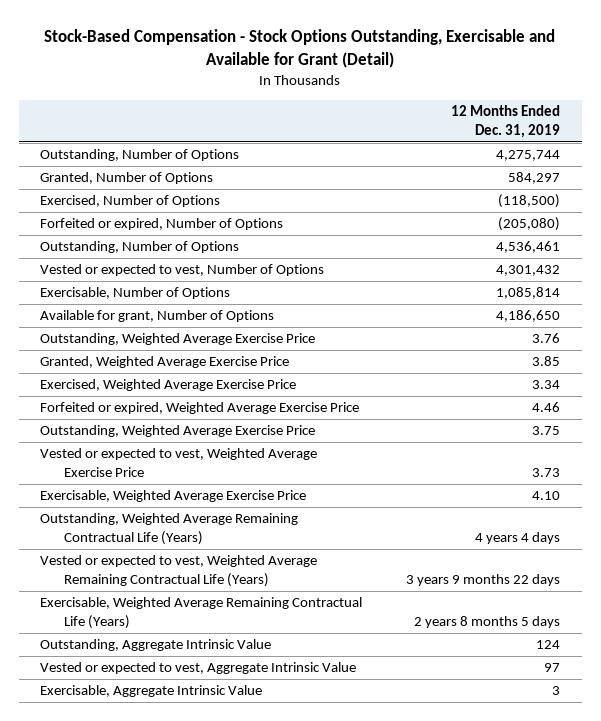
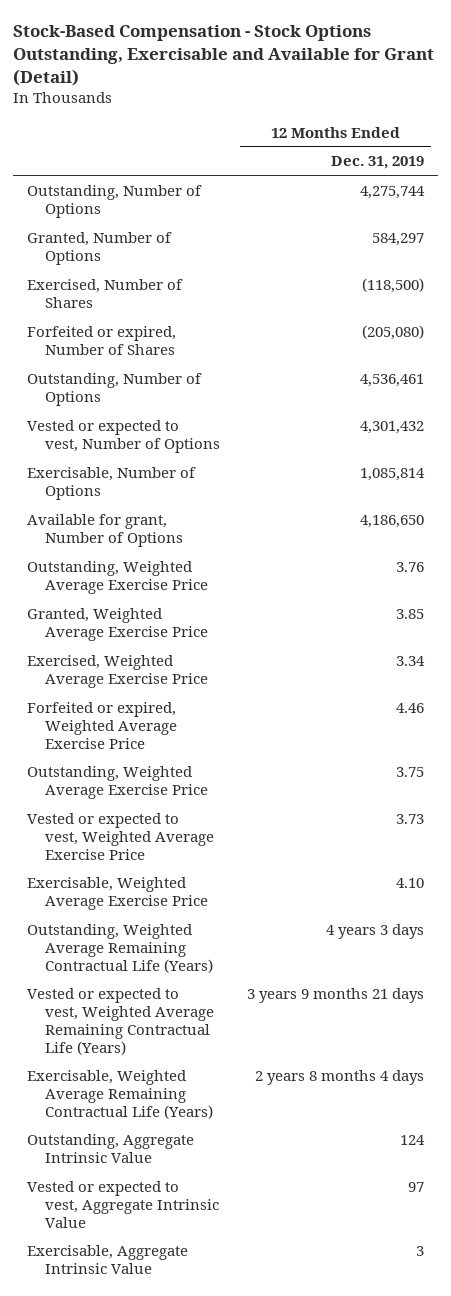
- Exercised, Number of Options | (118,500)
- Forfeited or expired, Number of Options | (205,080)
+ Exercised, Number of Shares | (118,500)
+ Forfeited or expired, Number of Shares | (205,080)
- Outstanding, Weighted Average Remaining Contractual Life (Years) | 4 years 4 days
- Vested or expected to vest, Weighted Average Remaining Contractual Life (Years) | 3 years 9 months 22 days
- Exercisable, Weighted Average Remaining Contractual Life (Years) | 2 years 8 months 5 days
+ Outstanding, Weighted Average Remaining Contractual Life (Years) | 4 years 3 days
+ Vested or expected to vest, Weighted Average Remaining Contractual Life (Years) | 3 years 9 months 21 days
+ Exercisable, Weighted Average Remaining Contractual Life (Years) | 2 years 8 months 4 days

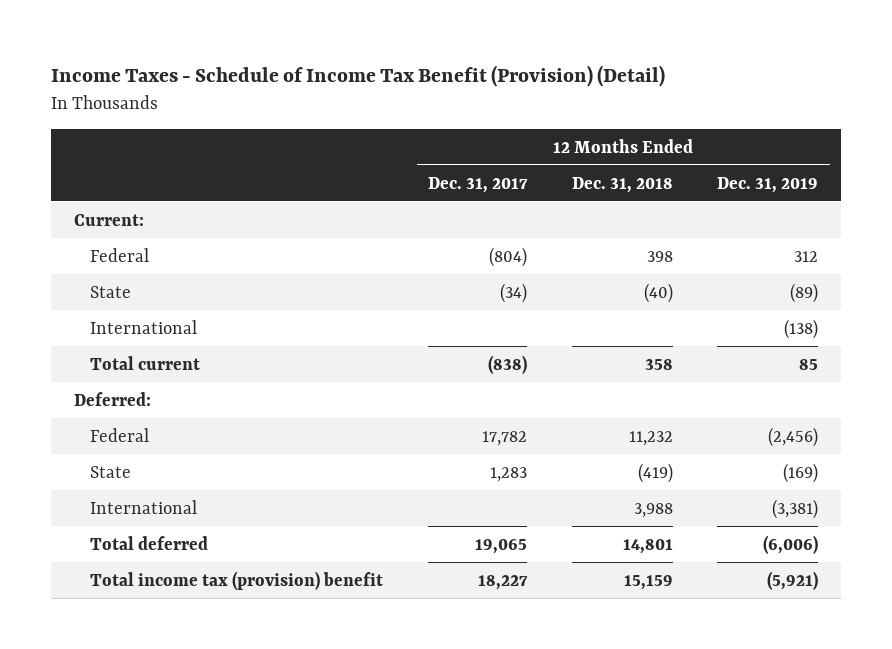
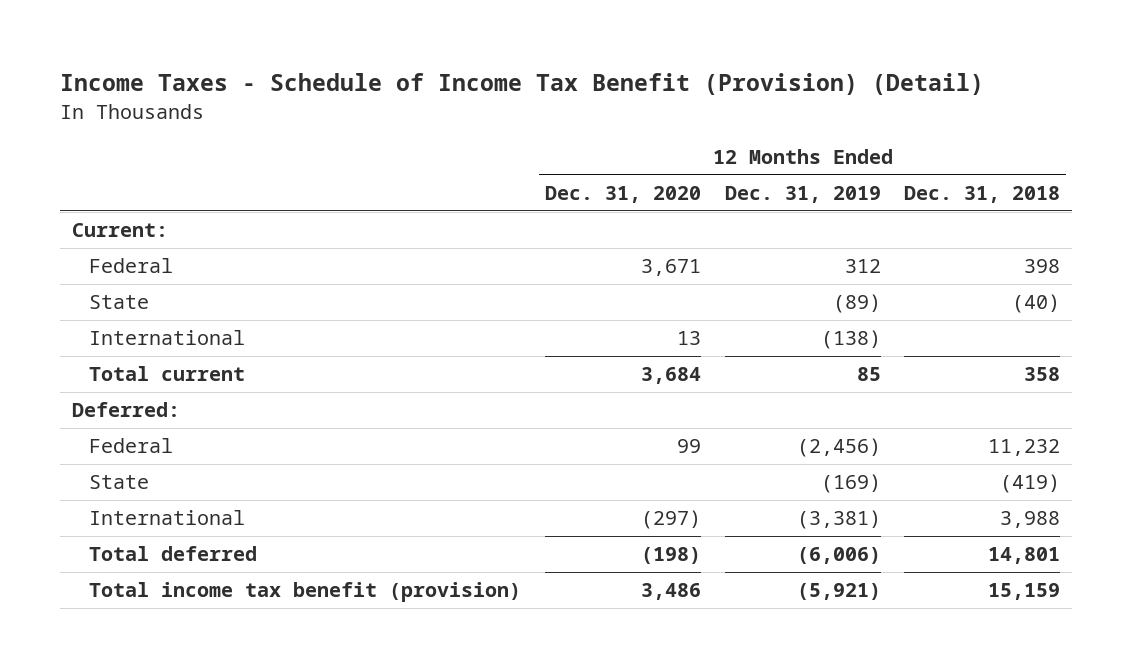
- | 12 Months Ended Dec. 31, 2017 | 12 Months Ended Dec. 31, 2018 | 12 Months Ended Dec. 31, 2019
+ | 12 Months Ended Dec. 31, 2020 | 12 Months Ended Dec. 31, 2019 | 12 Months Ended Dec. 31, 2018
- Total income tax (provision) benefit | 18,227 | 15,159 | (5,921)
+ Total income tax benefit (provision) | 3,486 | (5,921) | 15,159

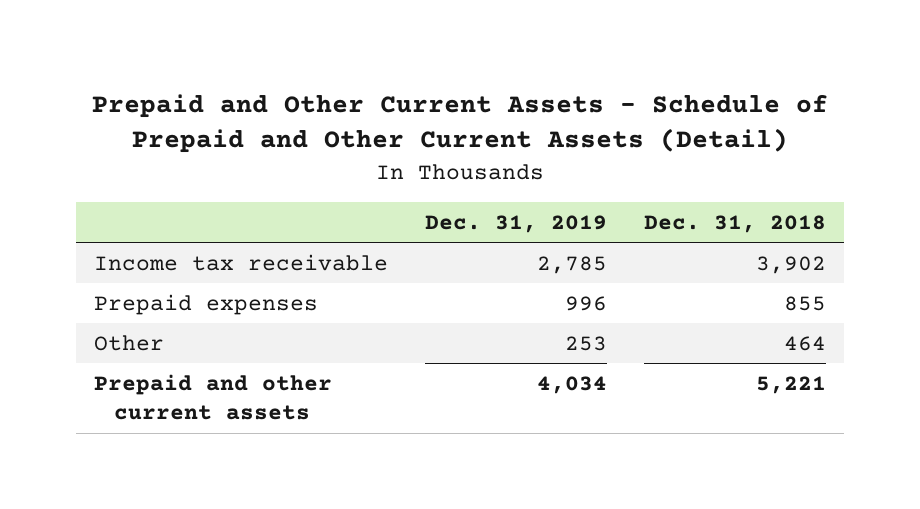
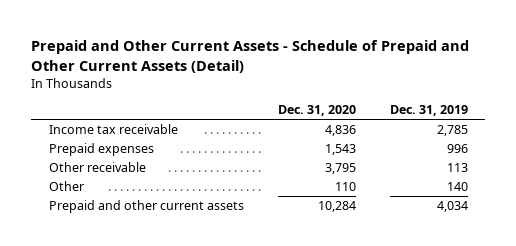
- | Dec. 31, 2019 | Dec. 31, 2018
+ | Dec. 31, 2020 | Dec. 31, 2019
- Other | 253 | 464
+ Other receivable | 3,795 | 113
+ Other | 110 | 140

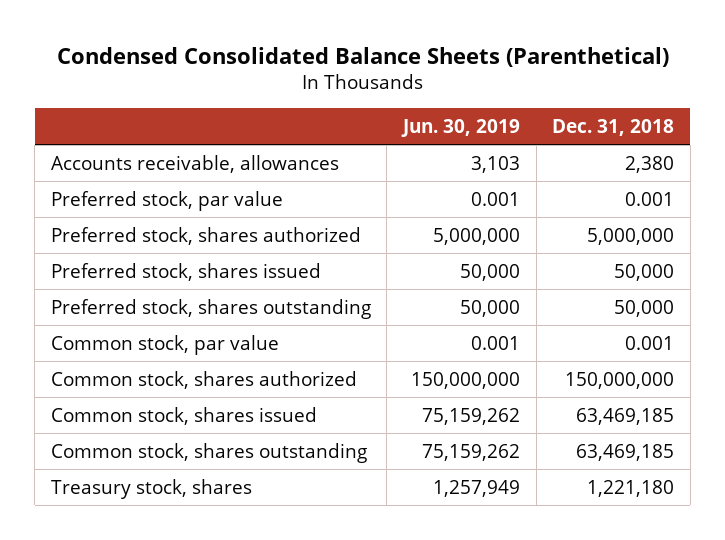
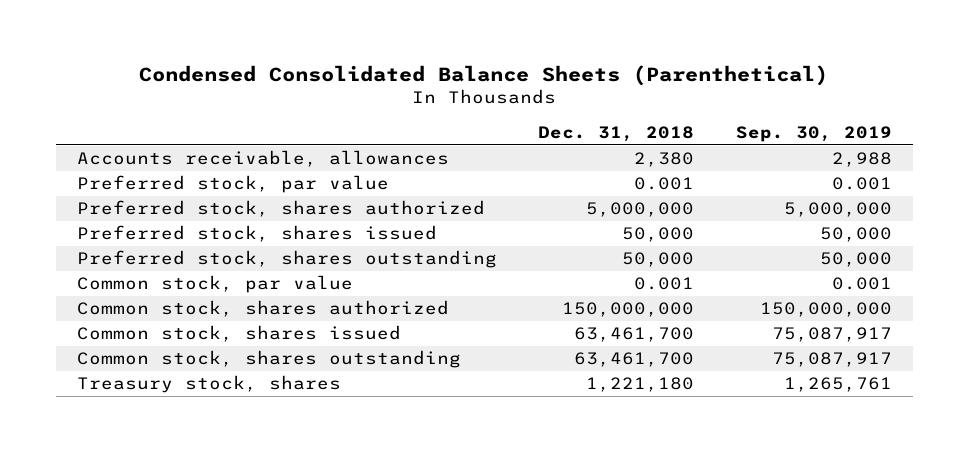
- | Jun. 30, 2019 | Dec. 31, 2018
+ | Dec. 31, 2018 | Sep. 30, 2019
- Common stock, shares issued | 75,159,262 | 63,469,185
- Common stock, shares outstanding | 75,159,262 | 63,469,185
+ Common stock, shares issued | 63,461,700 | 75,087,917
+ Common stock, shares outstanding | 63,461,700 | 75,087,917

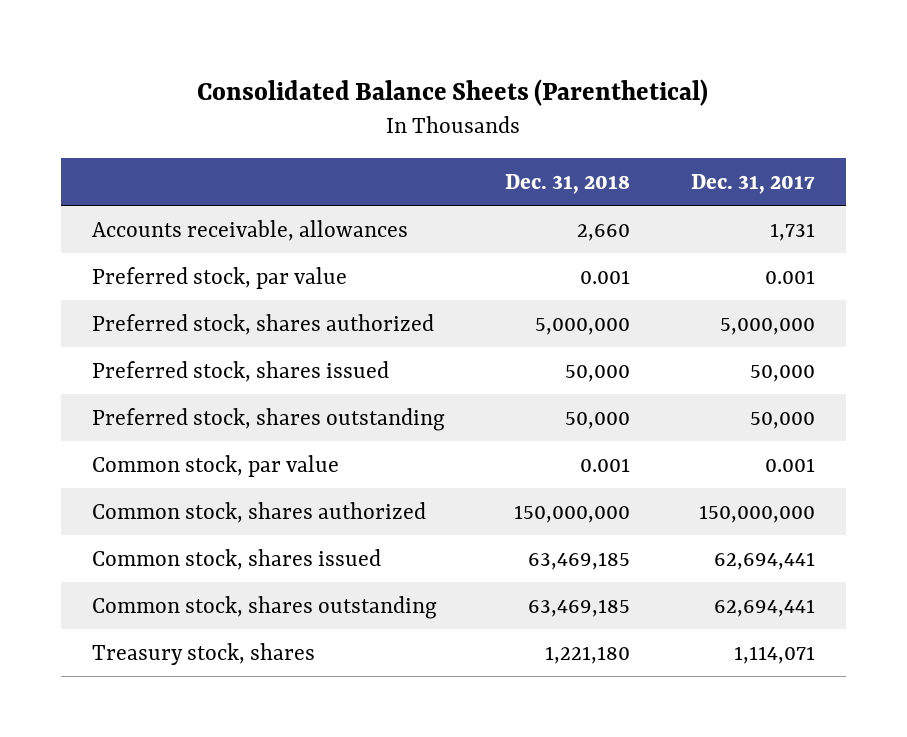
- Condensed Consolidated Balance Sheets (Parenthetical)
+ Consolidated Balance Sheets (Parenthetical)
- | Dec. 31, 2018 | Sep. 30, 2019
+ | Dec. 31, 2018 | Dec. 31, 2017
- Accounts receivable, allowances | 2,380 | 2,988
+ Accounts receivable, allowances | 2,660 | 1,731
- Common stock, shares issued | 63,461,700 | 75,087,917
- Common stock, shares outstanding | 63,461,700 | 75,087,917
+ Common stock, shares issued | 63,469,185 | 62,694,441
+ Common stock, shares outstanding | 63,469,185 | 62,694,441

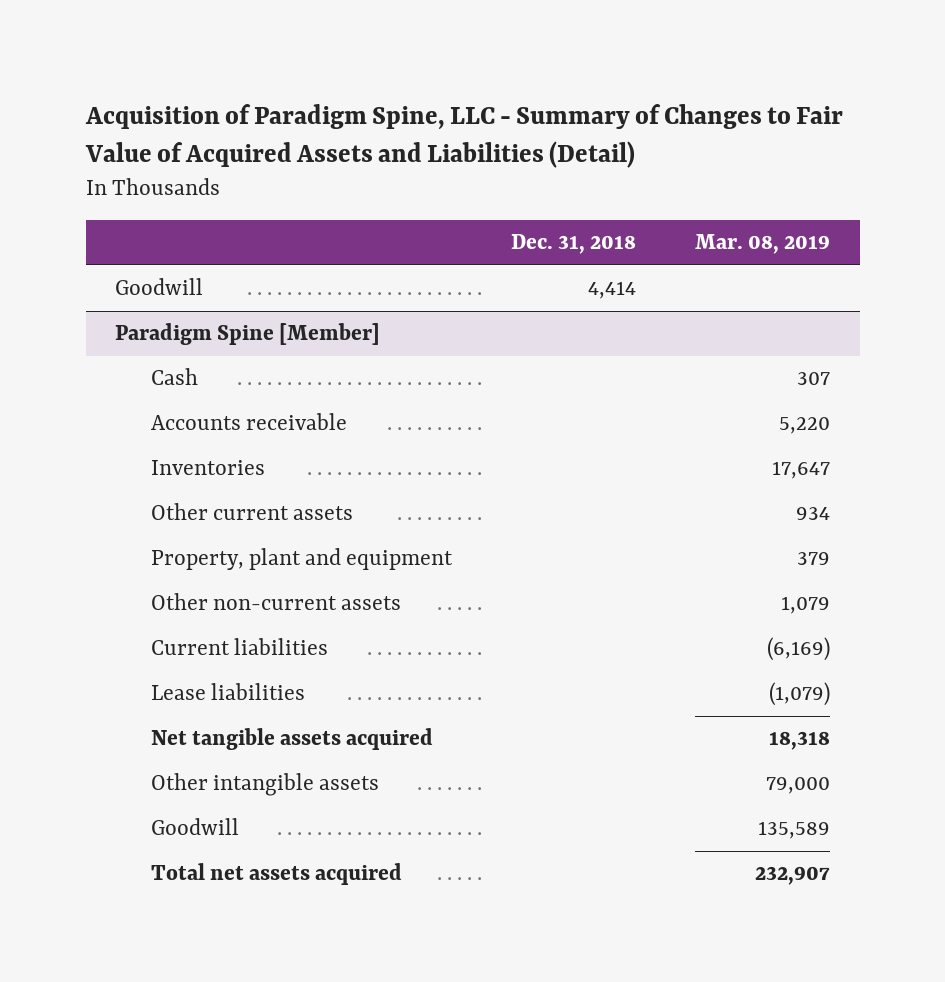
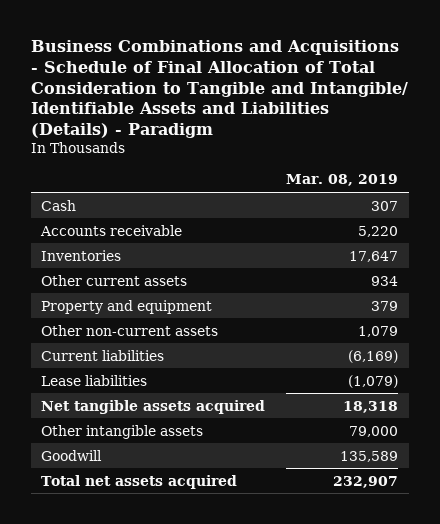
- Acquisition of Paradigm Spine, LLC - Summary of Changes to Fair Value of Acquired Assets and Liabilities (Detail)
+ Business Combinations and Acquisitions - Schedule of Final Allocation of Total Consideration to Tangible and Intangible/ Identifiable Assets and Liabilities (Details) - Paradigm
- | Dec. 31, 2018 | Mar. 08, 2019
+ | Mar. 08, 2019
- Goodwill | 4,414 |
- Paradigm Spine [Member]
- Property, plant and equipment | | 379
+ Property and equipment | 379

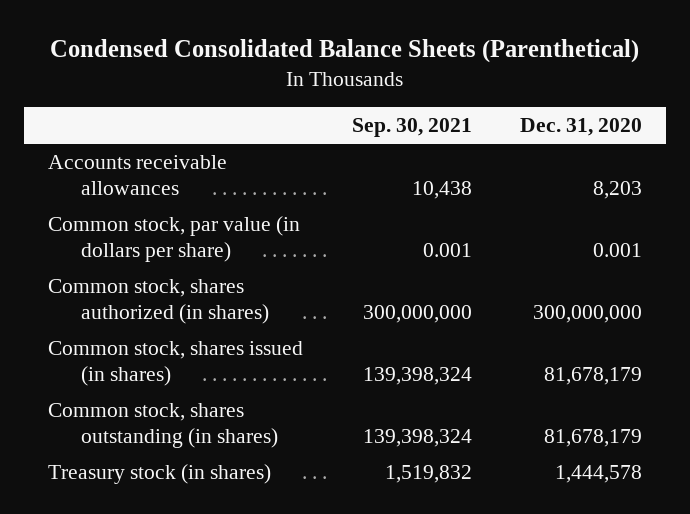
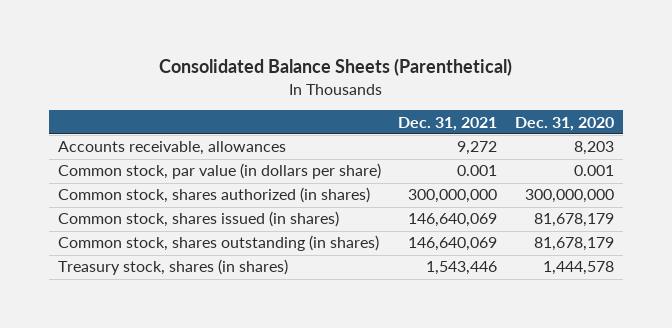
- Condensed Consolidated Balance Sheets (Parenthetical)
+ Consolidated Balance Sheets (Parenthetical)
- | Sep. 30, 2021 | Dec. 31, 2020
+ | Dec. 31, 2021 | Dec. 31, 2020
- Accounts receivable allowances | 10,438 | 8,203
+ Accounts receivable, allowances | 9,272 | 8,203
- Treasury stock (in shares) | 1,519,832 | 1,444,578
+ Treasury stock, shares (in shares) | 1,543,446 | 1,444,578

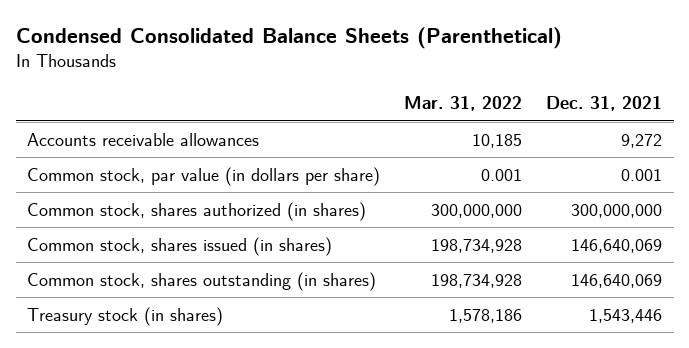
- Consolidated Balance Sheets (Parenthetical)
+ Condensed Consolidated Balance Sheets (Parenthetical)
- | Dec. 31, 2021 | Dec. 31, 2020
+ | Mar. 31, 2022 | Dec. 31, 2021
- Accounts receivable, allowances | 9,272 | 8,203
+ Accounts receivable allowances | 10,185 | 9,272
- Treasury stock, shares (in shares) | 1,543,446 | 1,444,578
+ Treasury stock (in shares) | 1,578,186 | 1,543,446

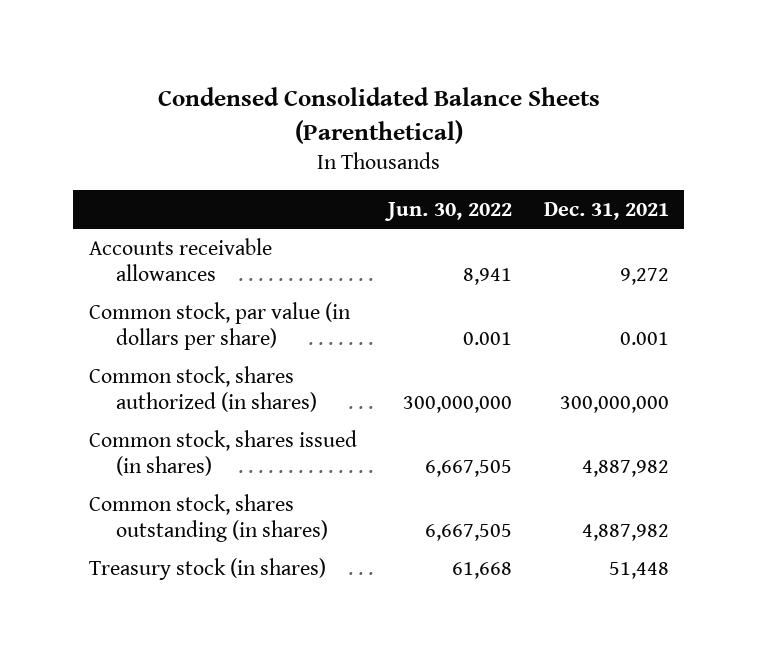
- | Mar. 31, 2022 | Dec. 31, 2021
+ | Jun. 30, 2022 | Dec. 31, 2021
- Common stock, shares issued (in shares) | 198,734,928 | 146,640,069
- Common stock, shares outstanding (in shares) | 198,734,928 | 146,640,069
- Treasury stock (in shares) | 1,578,186 | 1,543,446
+ Common stock, shares issued (in shares) | 6,667,505 | 4,887,982
+ Common stock, shares outstanding (in shares) | 6,667,505 | 4,887,982
+ Treasury stock (in shares) | 61,668 | 51,448

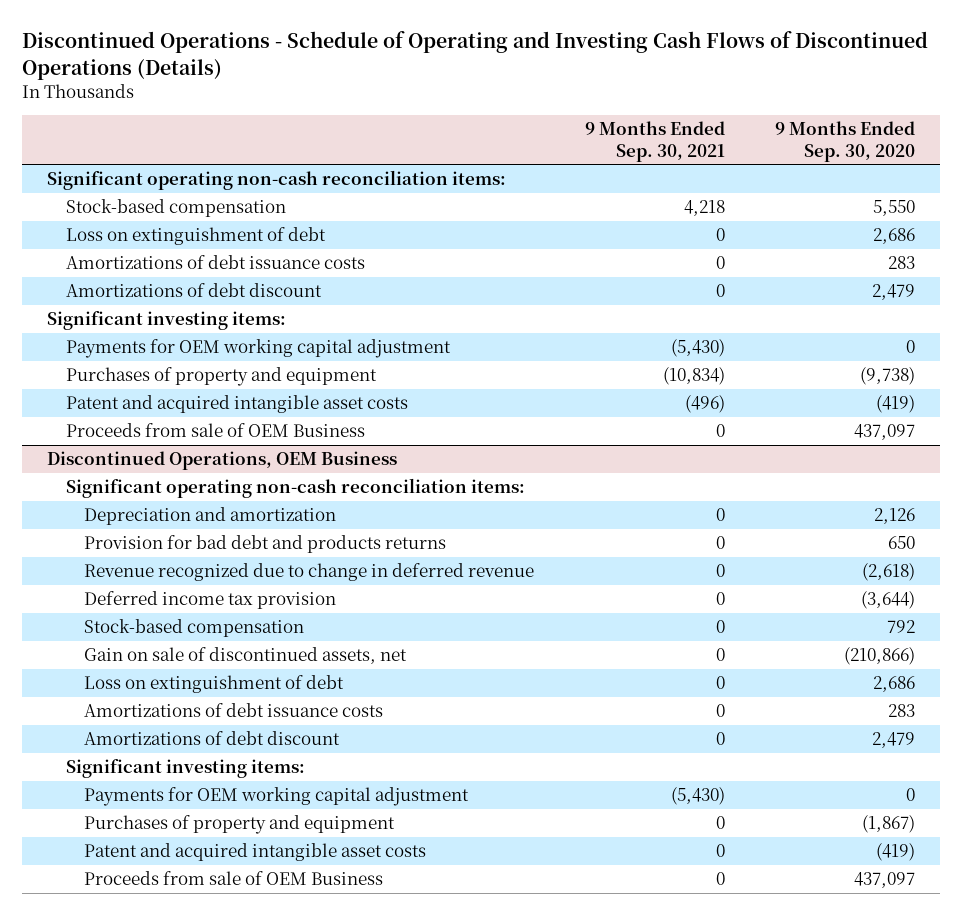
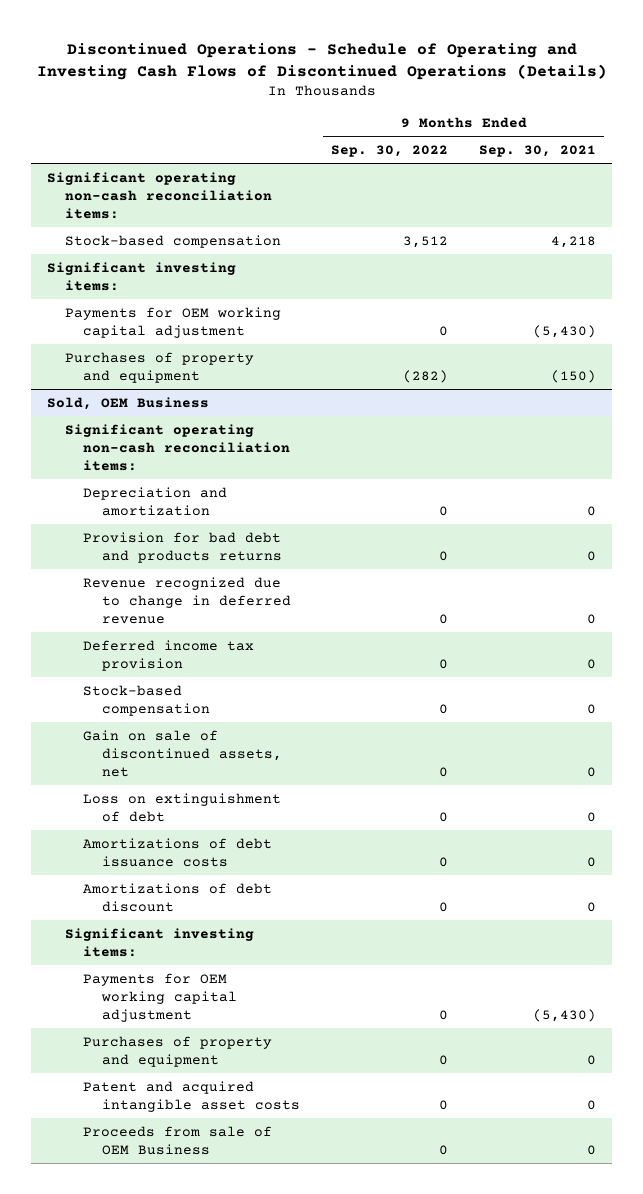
- | 9 Months Ended Sep. 30, 2021 | 9 Months Ended Sep. 30, 2020
+ | 9 Months Ended Sep. 30, 2022 | 9 Months Ended Sep. 30, 2021
- Loss on extinguishment of debt | 0 | 2,686
- Amortizations of debt issuance costs | 0 | 283
- Amortizations of debt discount | 0 | 2,479
- Purchases of property and equipment | (10,834) | (9,738)
- Patent and acquired intangible asset costs | (496) | (419)
- Proceeds from sale of OEM Business | 0 | 437,097
- Discontinued Operations, OEM Business
+ Purchases of property and equipment | (282) | (150)
+ Sold, OEM Business

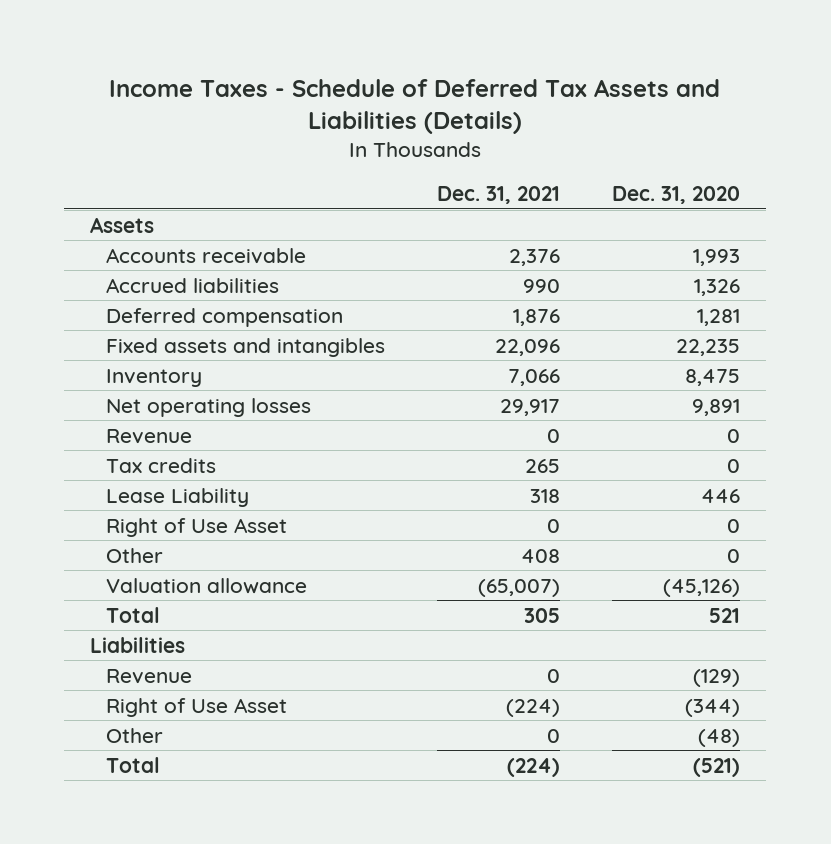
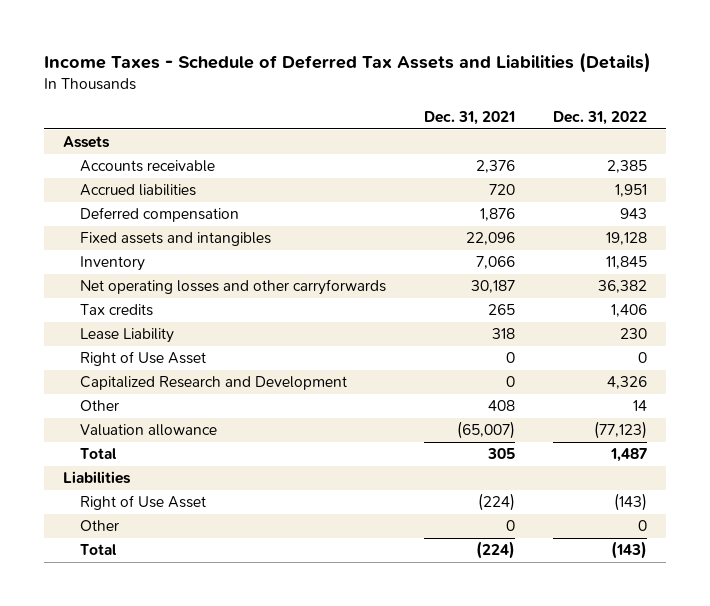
- | Dec. 31, 2021 | Dec. 31, 2020
+ | Dec. 31, 2021 | Dec. 31, 2022
- Accrued liabilities | 990 | 1,326
+ Accrued liabilities | 720 | 1,951
- Net operating losses | 29,917 | 9,891
- Revenue | 0 | 0
+ Net operating losses and other carryforwards | 30,187 | 36,382
+ Capitalized Research and Development | 0 | 4,326
- Revenue | 0 | (129)

